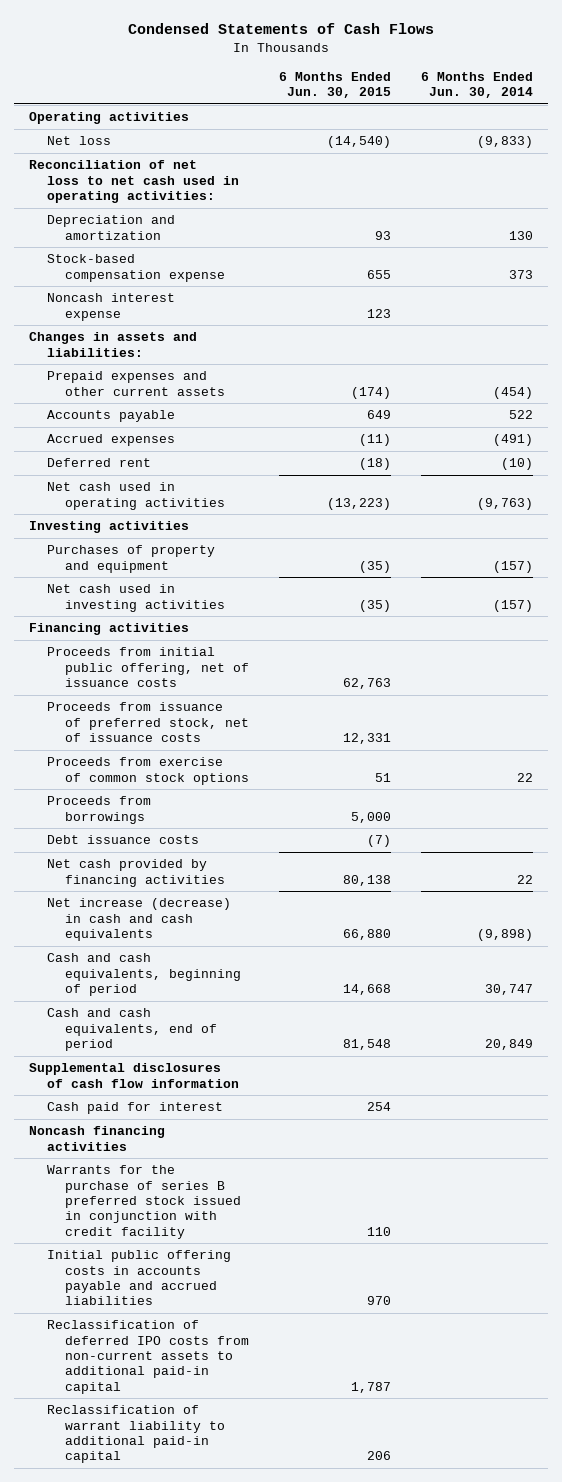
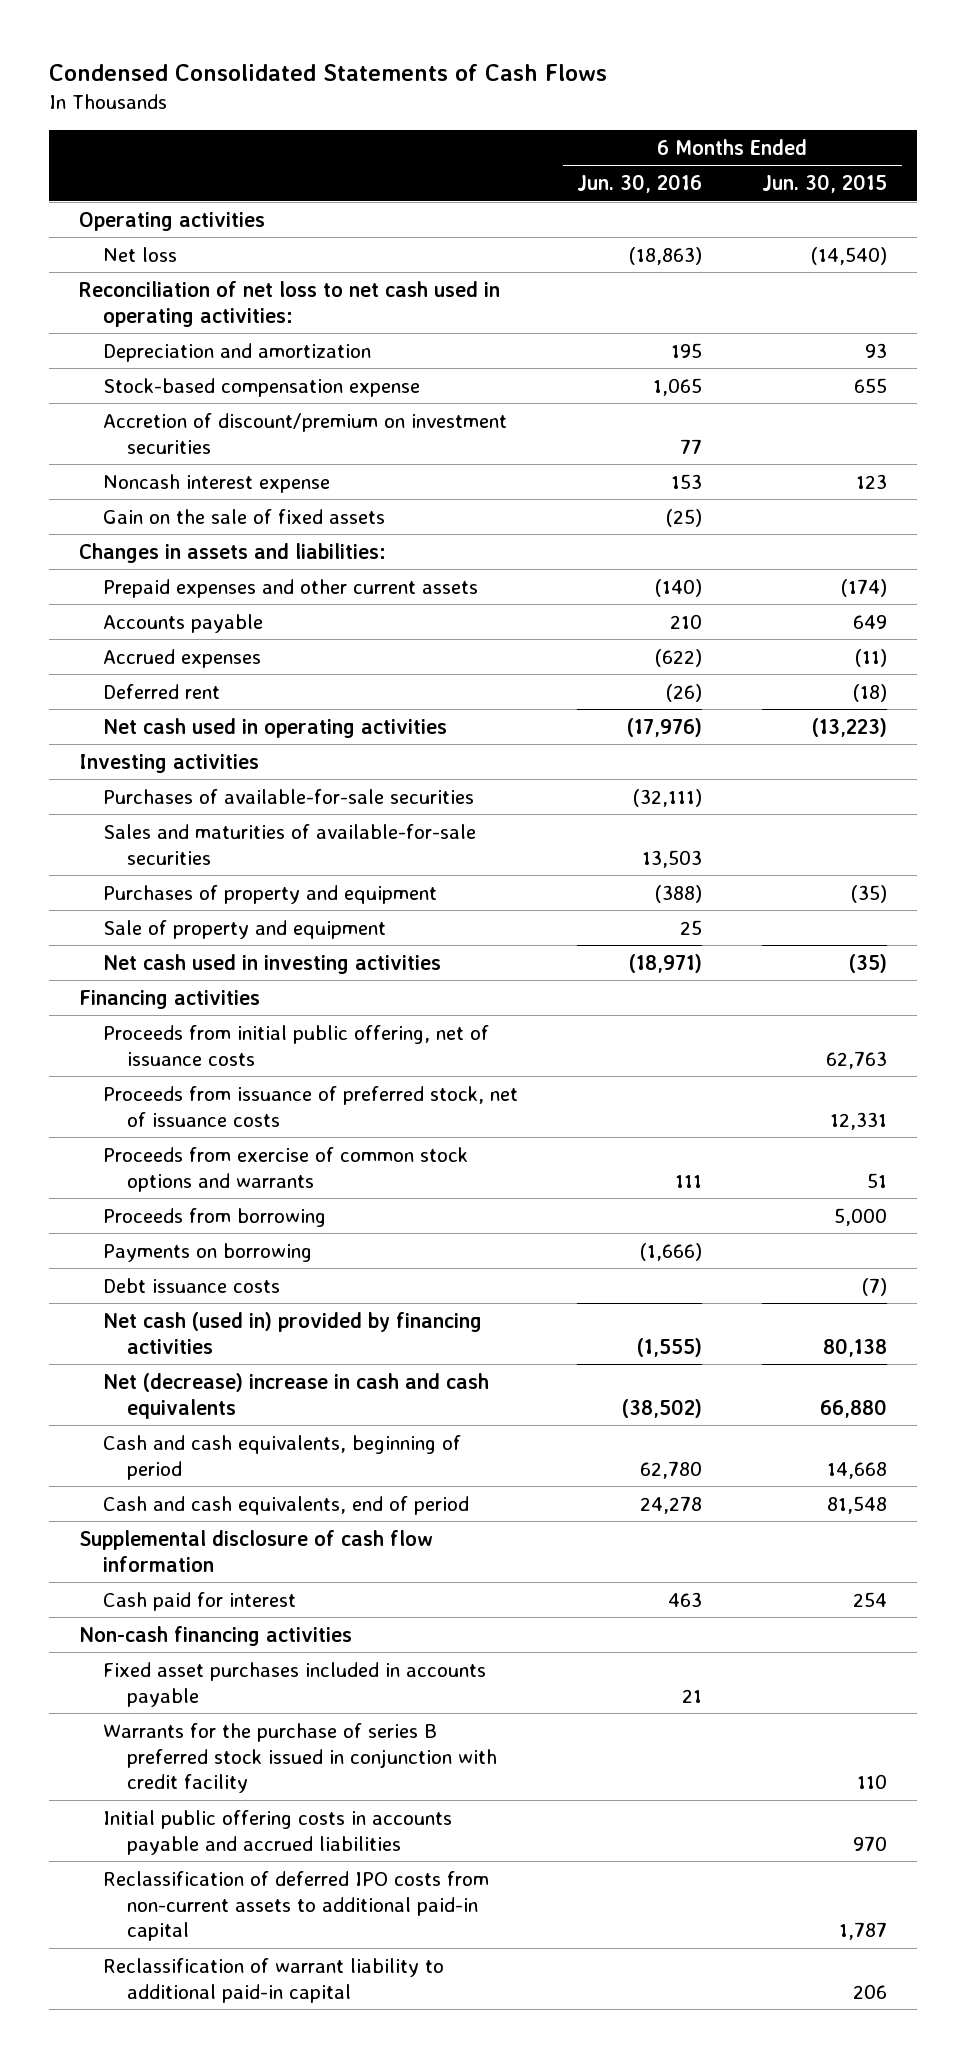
- Condensed Statements of Cash Flows
+ Condensed Consolidated Statements of Cash Flows
- | 6 Months Ended Jun. 30, 2015 | 6 Months Ended Jun. 30, 2014
+ | 6 Months Ended Jun. 30, 2016 | 6 Months Ended Jun. 30, 2015
+ Accretion of discount/premium on investment securities | 77 |
+ Gain on the sale of fixed assets | (25) |
+ Purchases of available-for-sale securities | (32,111) |
+ Sales and maturities of available-for-sale securities | 13,503 |
+ Sale of property and equipment | 25 |
- Proceeds from exercise of common stock options | 51 | 22
- Proceeds from borrowings | 5,000 |
+ Proceeds from exercise of common stock options and warrants | 111 | 51
+ Proceeds from borrowing | | 5,000
+ Payments on borrowing | (1,666) |
- Net cash provided by financing activities | 80,138 | 22
- Net increase (decrease) in cash and cash equivalents | 66,880 | (9,898)
+ Net cash (used in) provided by financing activities | (1,555) | 80,138
+ Net (decrease) increase in cash and cash equivalents | (38,502) | 66,880
- Supplemental disclosures of cash flow information
+ Supplemental disclosure of cash flow information
- Noncash financing activities
+ Non-cash financing activities
+ Fixed asset purchases included in accounts payable | 21 |

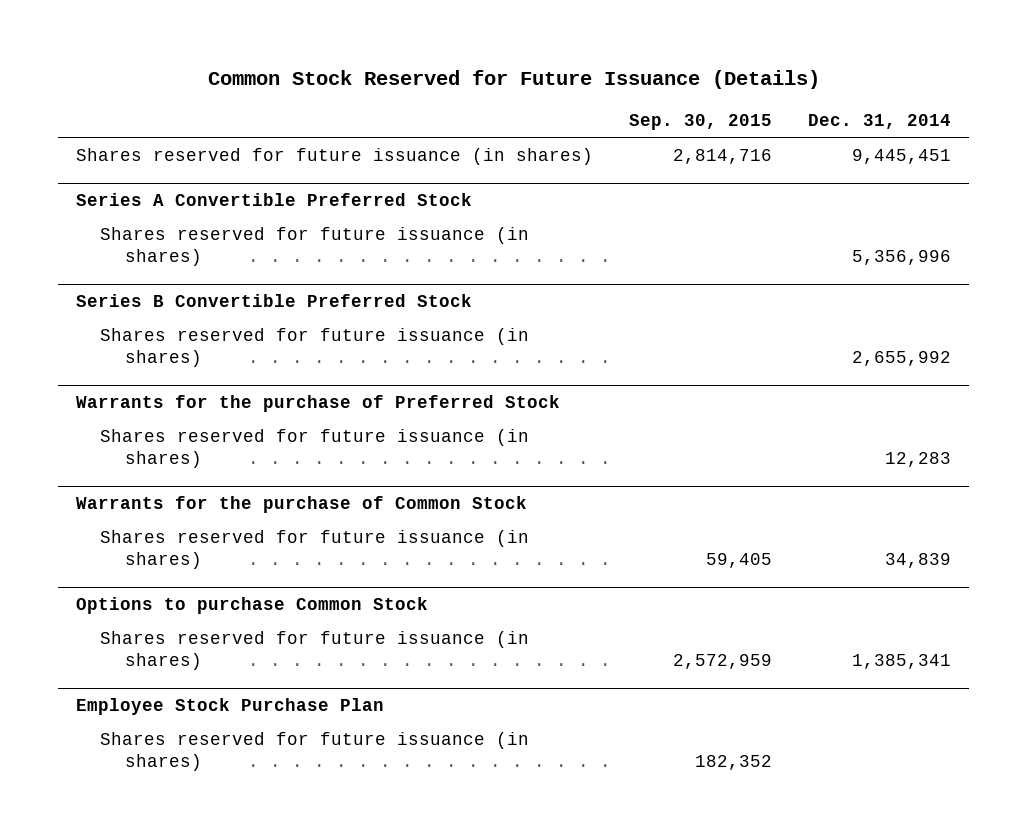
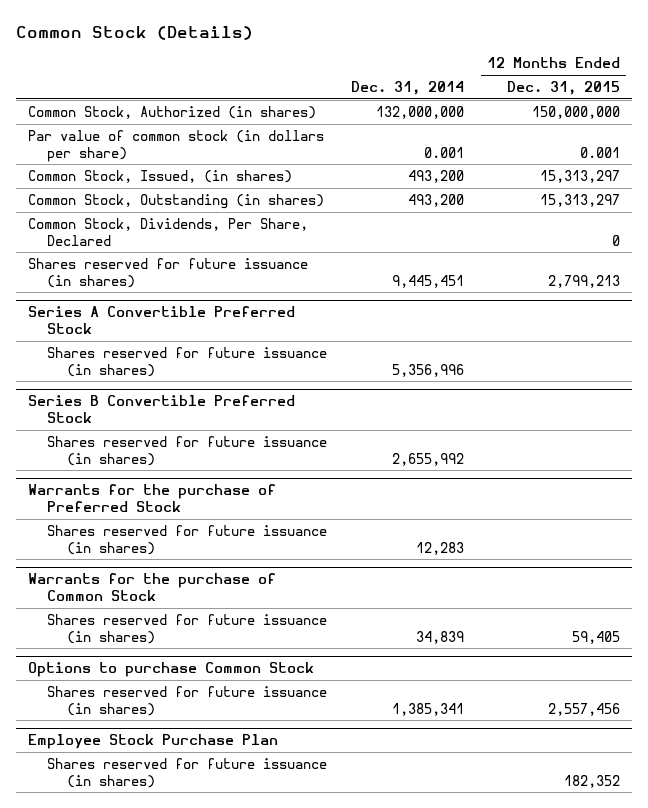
- Common Stock Reserved for Future Issuance (Details)
+ Common Stock (Details)
- | Sep. 30, 2015 | Dec. 31, 2014
+ | Dec. 31, 2014 | 12 Months Ended Dec. 31, 2015
+ Common Stock, Authorized (in shares) | 132,000,000 | 150,000,000
+ Par value of common stock (in dollars per share) | 0.001 | 0.001
+ Common Stock, Issued, (in shares) | 493,200 | 15,313,297
+ Common Stock, Outstanding (in shares) | 493,200 | 15,313,297
+ Common Stock, Dividends, Per Share, Declared | | 0

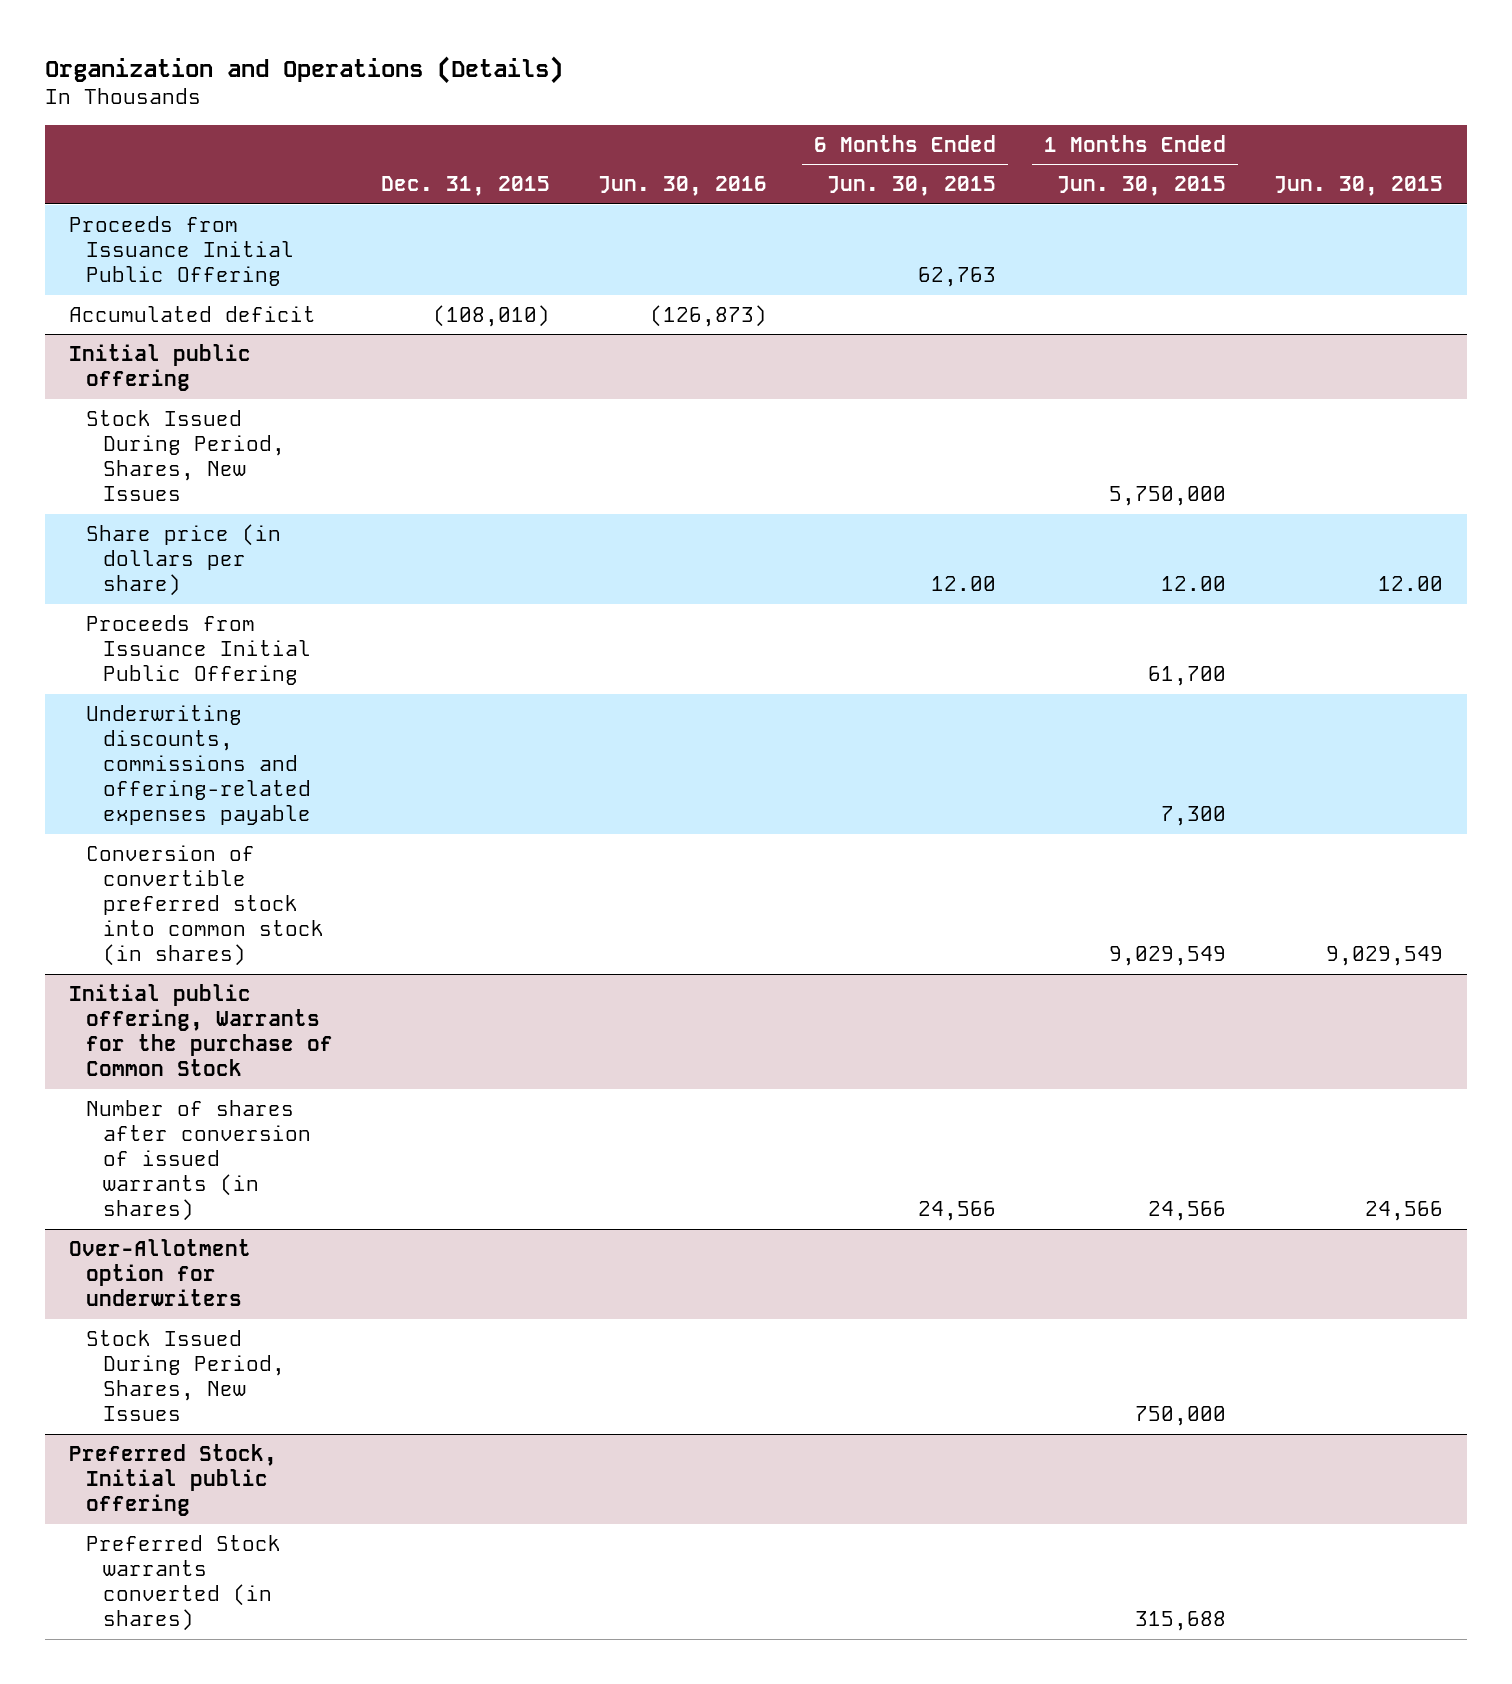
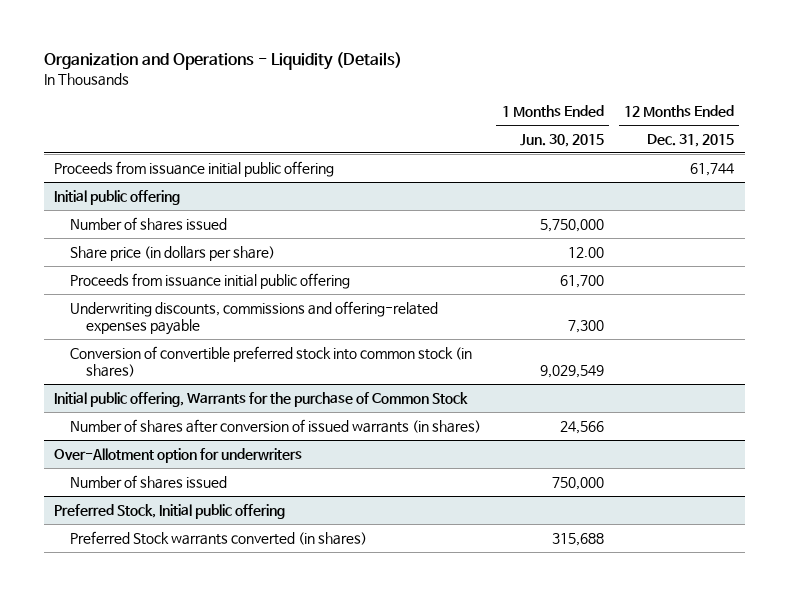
- Organization and Operations (Details)
+ Organization and Operations - Liquidity (Details)
- | Dec. 31, 2015 | Jun. 30, 2016 | 6 Months Ended Jun. 30, 2015 | 1 Months Ended Jun. 30, 2015 | Jun. 30, 2015
+ | 1 Months Ended Jun. 30, 2015 | 12 Months Ended Dec. 31, 2015
- Proceeds from Issuance Initial Public Offering | | | 62,763 | |
- Accumulated deficit | (108,010) | (126,873) | | |
+ Proceeds from issuance initial public offering | | 61,744
@ Initial public offering
- Stock Issued During Period, Shares, New Issues | | | | 5,750,000 |
+ Number of shares issued | 5,750,000 |
- Proceeds from Issuance Initial Public Offering | | | | 61,700 |
+ Proceeds from issuance initial public offering | 61,700 |
@ Over-Allotment option for underwriters
- Stock Issued During Period, Shares, New Issues | | | | 750,000 |
+ Number of shares issued | 750,000 |

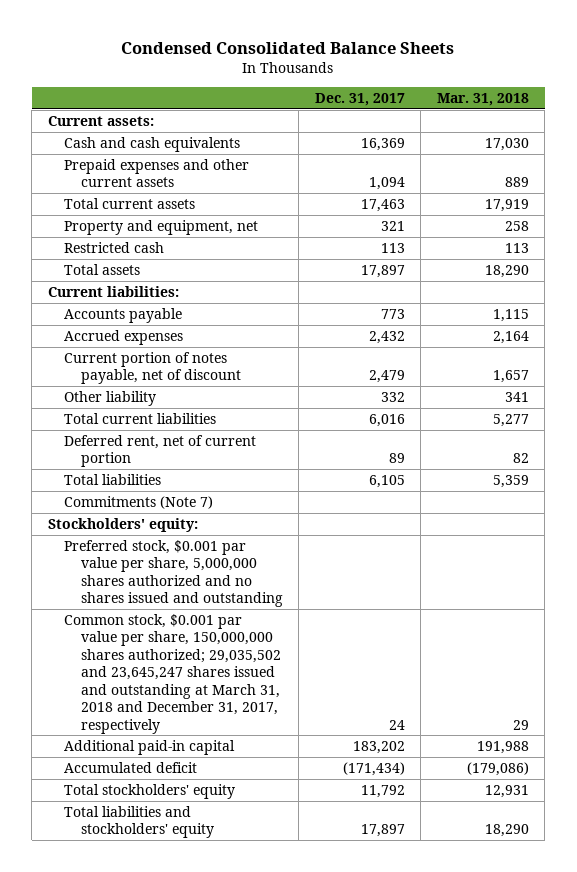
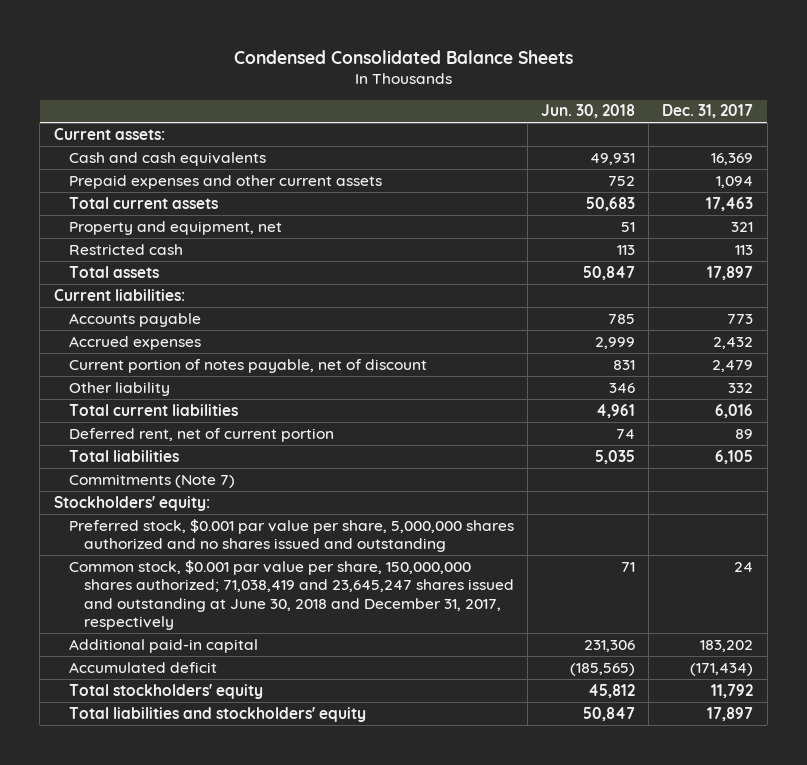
- | Dec. 31, 2017 | Mar. 31, 2018
+ | Jun. 30, 2018 | Dec. 31, 2017
- Common stock, $0.001 par value per share, 150,000,000 shares authorized; 29,035,502 and 23,645,247 shares issued and outstanding at March 31, 2018 and December 31, 2017, respectively | 24 | 29
+ Common stock, $0.001 par value per share, 150,000,000 shares authorized; 71,038,419 and 23,645,247 shares issued and outstanding at June 30, 2018 and December 31, 2017, respectively | 71 | 24

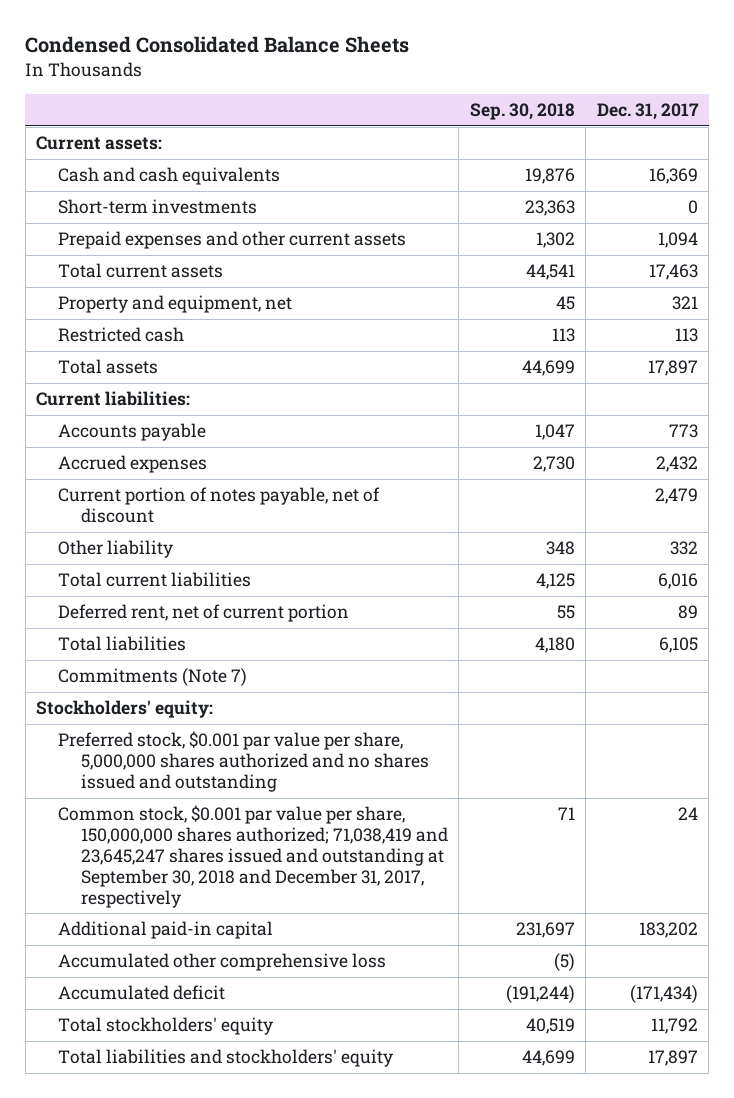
- | Jun. 30, 2018 | Dec. 31, 2017
+ | Sep. 30, 2018 | Dec. 31, 2017
+ Short-term investments | 23,363 | 0
- Common stock, $0.001 par value per share, 150,000,000 shares authorized; 71,038,419 and 23,645,247 shares issued and outstanding at June 30, 2018 and December 31, 2017, respectively | 71 | 24
+ Common stock, $0.001 par value per share, 150,000,000 shares authorized; 71,038,419 and 23,645,247 shares issued and outstanding at September 30, 2018 and December 31, 2017, respectively | 71 | 24
+ Accumulated other comprehensive loss | (5) |

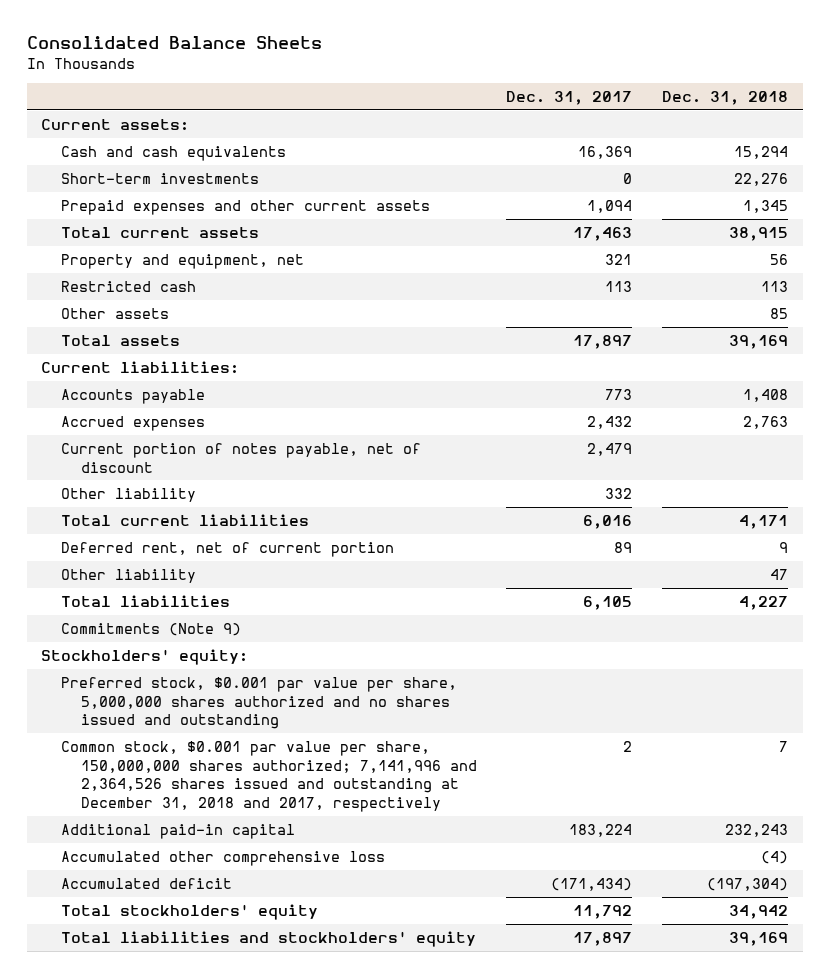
- Condensed Consolidated Balance Sheets
+ Consolidated Balance Sheets
- | Sep. 30, 2018 | Dec. 31, 2017
+ | Dec. 31, 2017 | Dec. 31, 2018
+ Other assets | | 85
+ Other liability | | 47
- Commitments (Note 7)
+ Commitments (Note 9)
- Common stock, $0.001 par value per share, 150,000,000 shares authorized; 71,038,419 and 23,645,247 shares issued and outstanding at September 30, 2018 and December 31, 2017, respectively | 71 | 24
- Additional paid-in capital | 231,697 | 183,202
+ Common stock, $0.001 par value per share, 150,000,000 shares authorized; 7,141,996 and 2,364,526 shares issued and outstanding at December 31, 2018 and 2017, respectively | 2 | 7
+ Additional paid-in capital | 183,224 | 232,243

